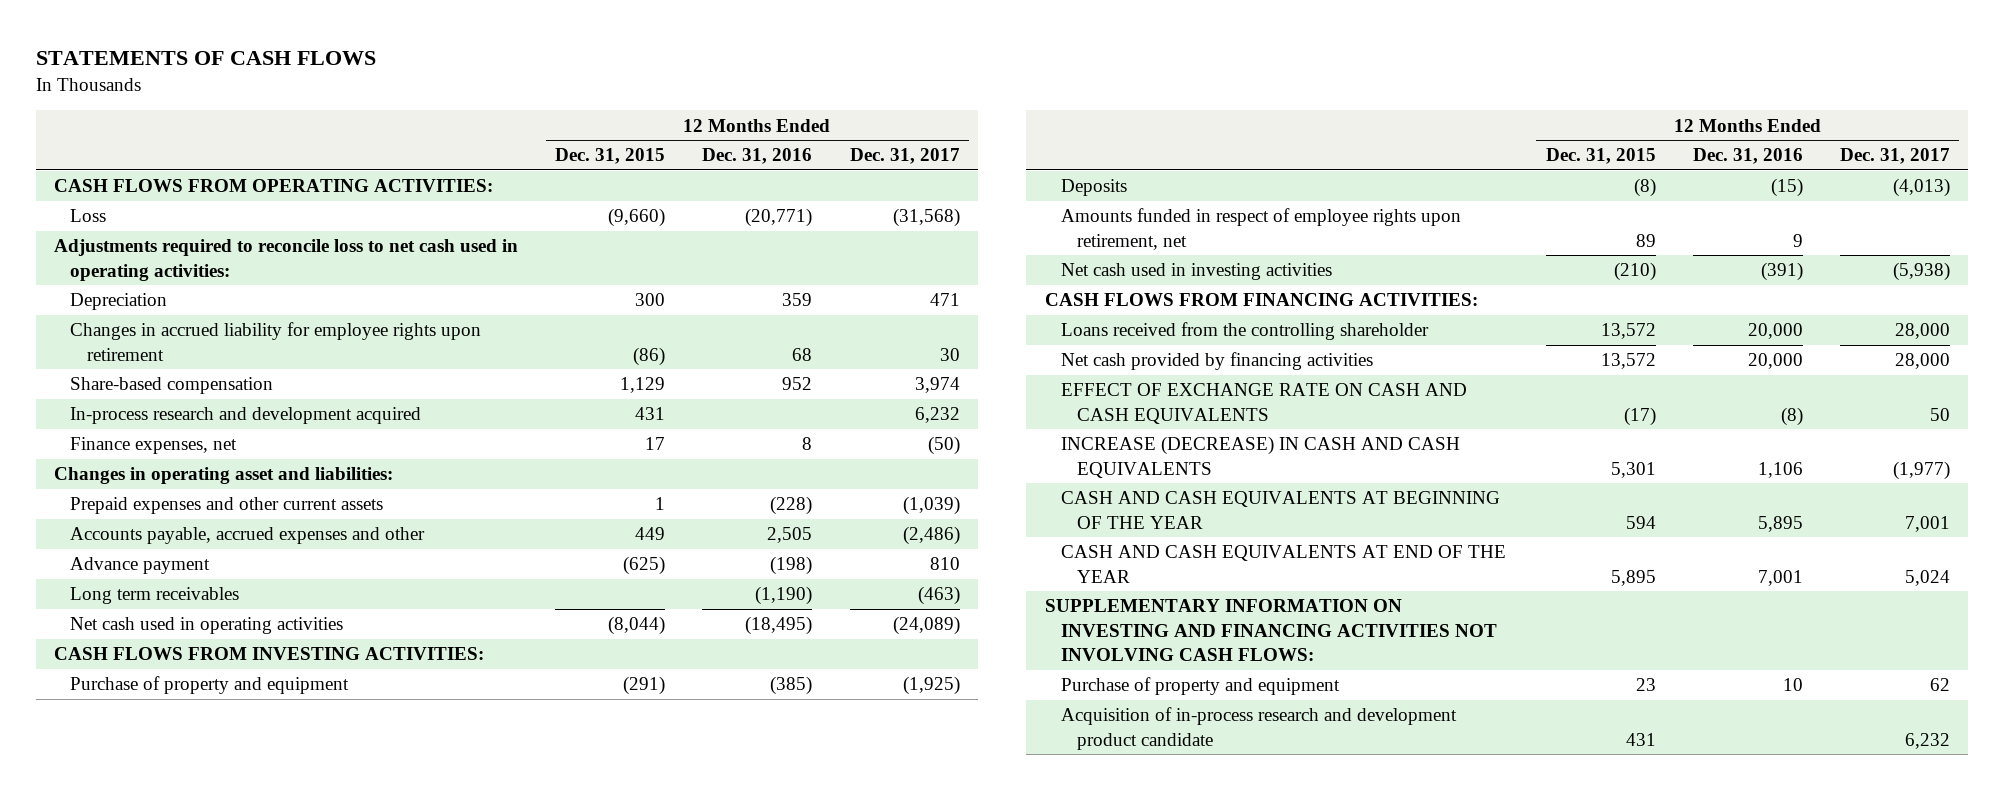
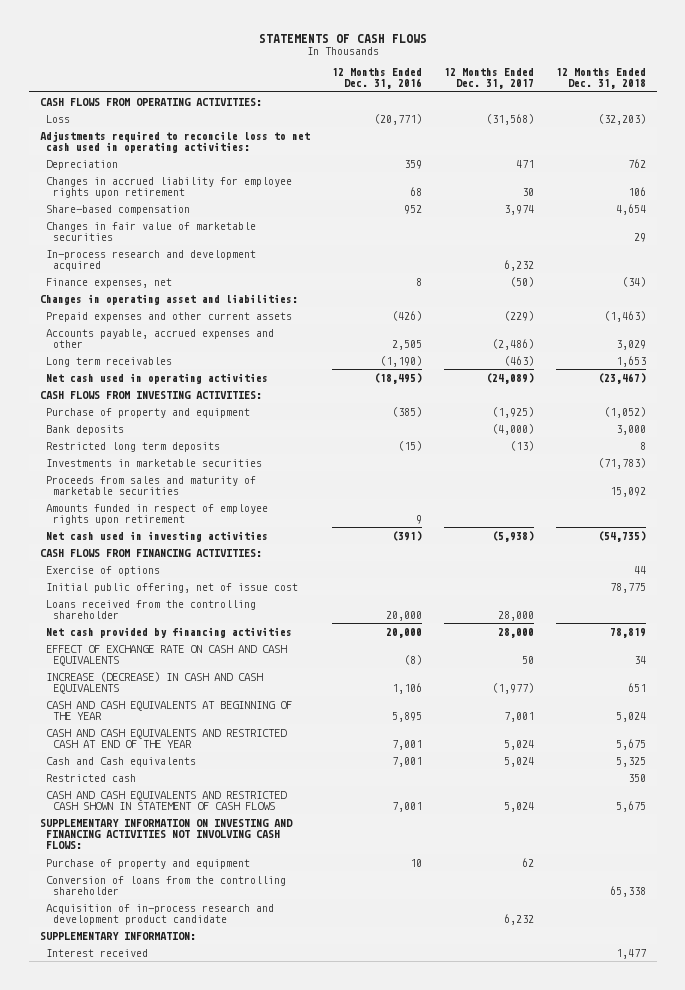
- | 12 Months Ended Dec. 31, 2015 | 12 Months Ended Dec. 31, 2016 | 12 Months Ended Dec. 31, 2017
+ | 12 Months Ended Dec. 31, 2016 | 12 Months Ended Dec. 31, 2017 | 12 Months Ended Dec. 31, 2018
+ Changes in fair value of marketable securities | | | 29
- Prepaid expenses and other current assets | 1 | (228) | (1,039)
+ Prepaid expenses and other current assets | (426) | (229) | (1,463)
- Advance payment | (625) | (198) | 810
- Deposits | (8) | (15) | (4,013)
- Amounts funded in respect of employee rights upon retirement, net | 89 | 9 |
+ Bank deposits | | (4,000) | 3,000
+ Restricted long term deposits | (15) | (13) | 8
+ Investments in marketable securities | | | (71,783)
+ Proceeds from sales and maturity of marketable securities | | | 15,092
+ Amounts funded in respect of employee rights upon retirement | 9 | |
+ Exercise of options | | | 44
+ Initial public offering, net of issue cost | | | 78,775
- CASH AND CASH EQUIVALENTS AT END OF THE YEAR | 5,895 | 7,001 | 5,024
+ CASH AND CASH EQUIVALENTS AND RESTRICTED CASH AT END OF THE YEAR | 7,001 | 5,024 | 5,675
+ Cash and Cash equivalents | 7,001 | 5,024 | 5,325
+ Restricted cash | | | 350
+ CASH AND CASH EQUIVALENTS AND RESTRICTED CASH SHOWN IN STATEMENT OF CASH FLOWS | 7,001 | 5,024 | 5,675
+ Conversion of loans from the controlling shareholder | | | 65,338
+ SUPPLEMENTARY INFORMATION:
+ Interest received | | | 1,477

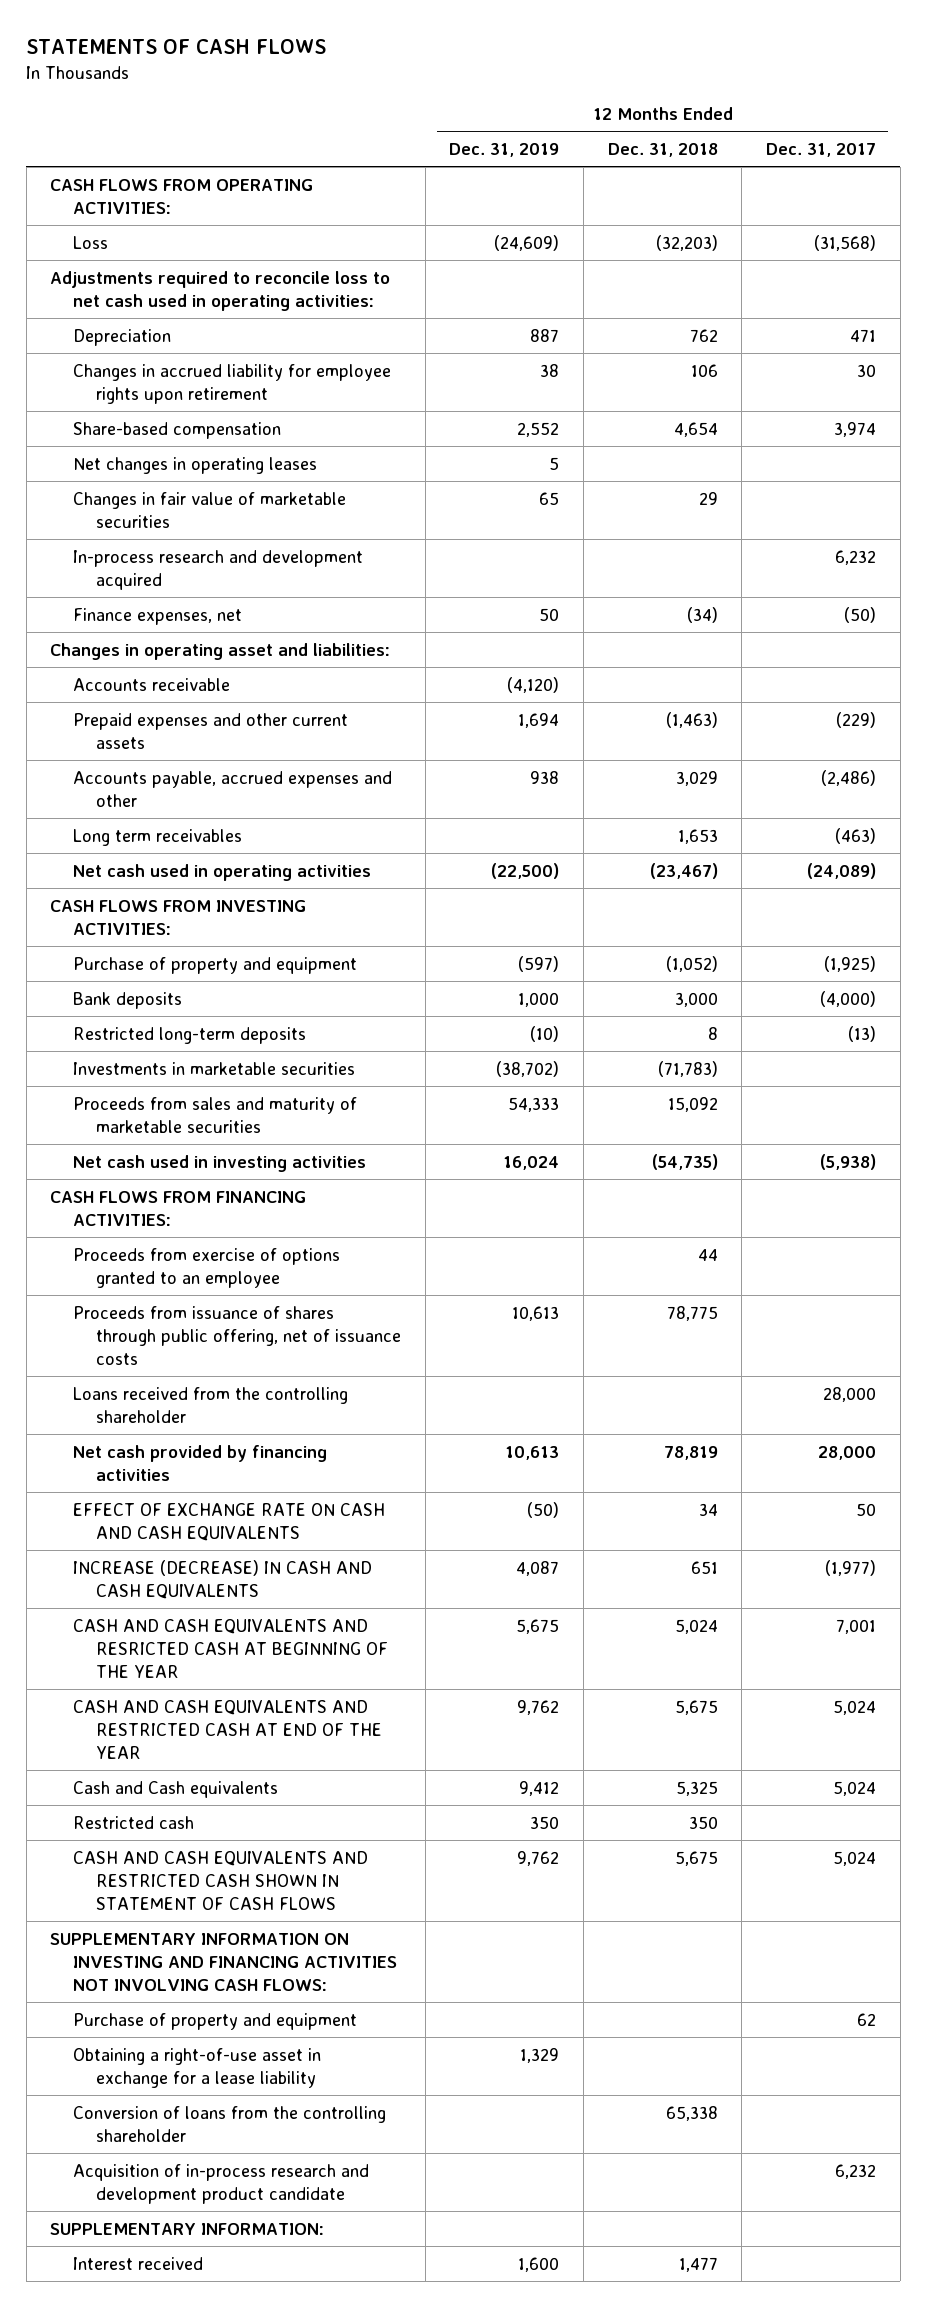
- | 12 Months Ended Dec. 31, 2016 | 12 Months Ended Dec. 31, 2017 | 12 Months Ended Dec. 31, 2018
+ | 12 Months Ended Dec. 31, 2019 | 12 Months Ended Dec. 31, 2018 | 12 Months Ended Dec. 31, 2017
+ Net changes in operating leases | 5 | |
+ Accounts receivable | (4,120) | |
- Restricted long term deposits | (15) | (13) | 8
+ Restricted long-term deposits | (10) | 8 | (13)
- Amounts funded in respect of employee rights upon retirement | 9 | |
- Exercise of options | | | 44
- Initial public offering, net of issue cost | | | 78,775
+ Proceeds from exercise of options granted to an employee | | 44 |
+ Proceeds from issuance of shares through public offering, net of issuance costs | 10,613 | 78,775 |
- CASH AND CASH EQUIVALENTS AT BEGINNING OF THE YEAR | 5,895 | 7,001 | 5,024
+ CASH AND CASH EQUIVALENTS AND RESRICTED CASH AT BEGINNING OF THE YEAR | 5,675 | 5,024 | 7,001
+ Obtaining a right-of-use asset in exchange for a lease liability | 1,329 | |

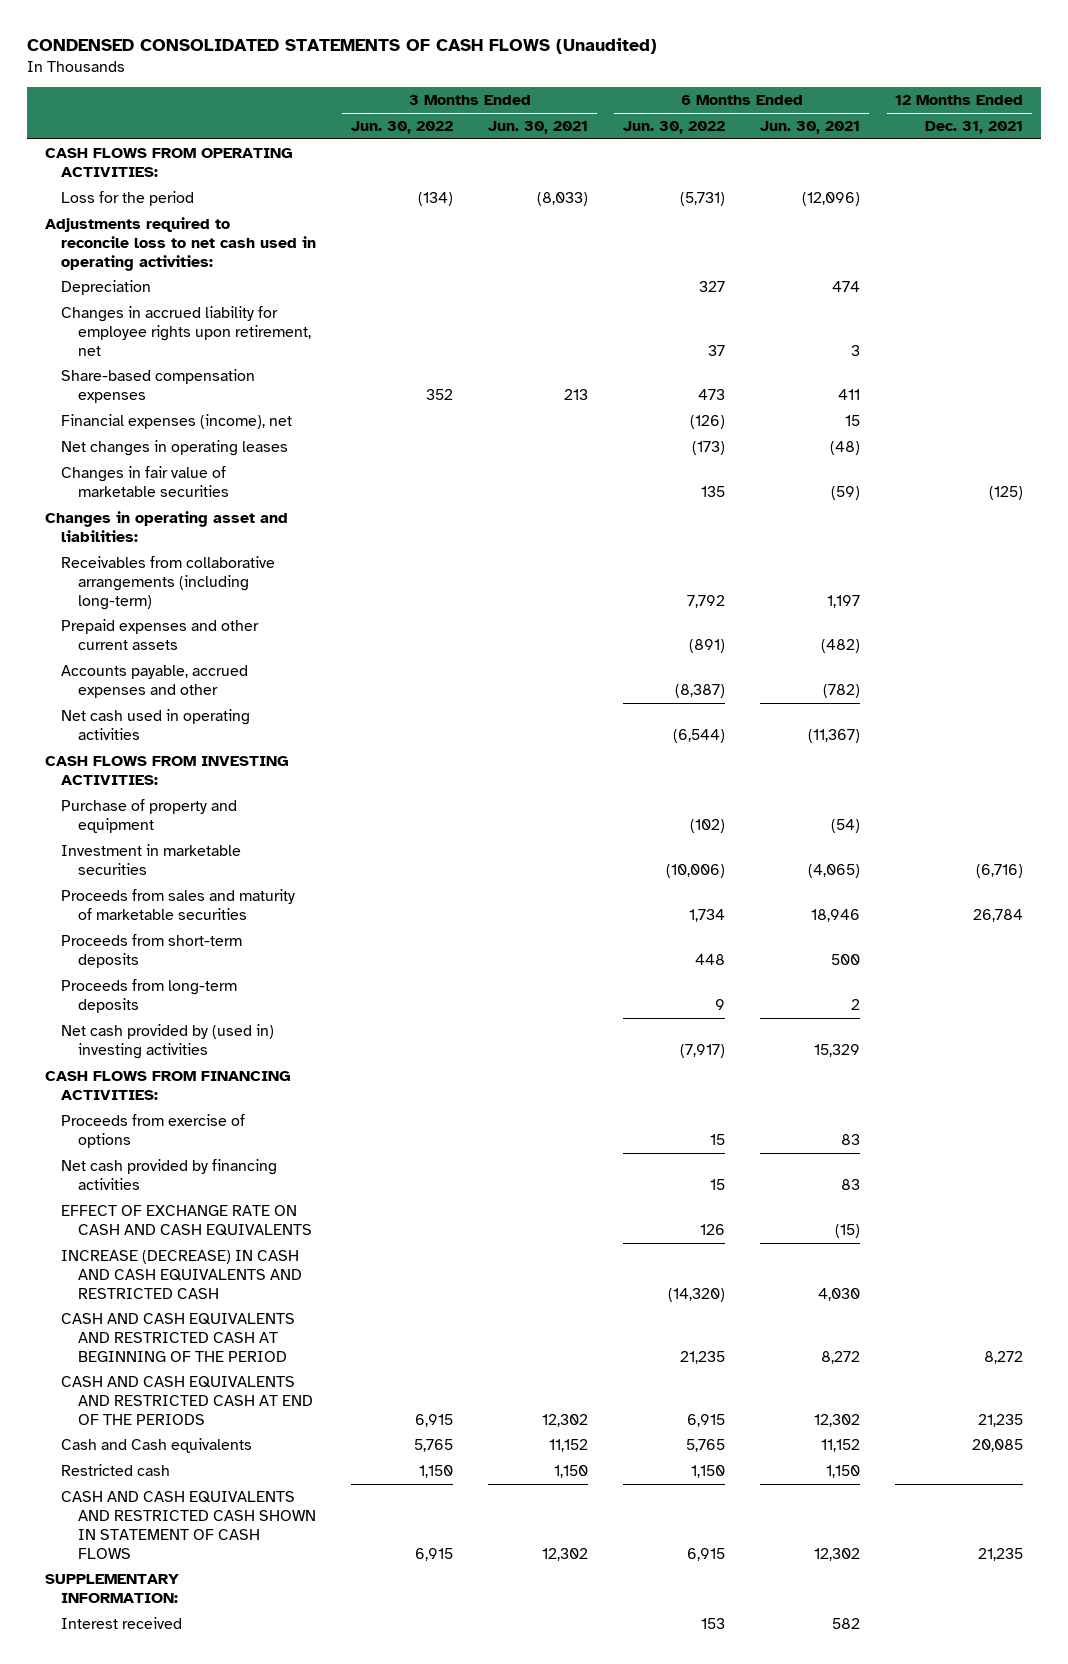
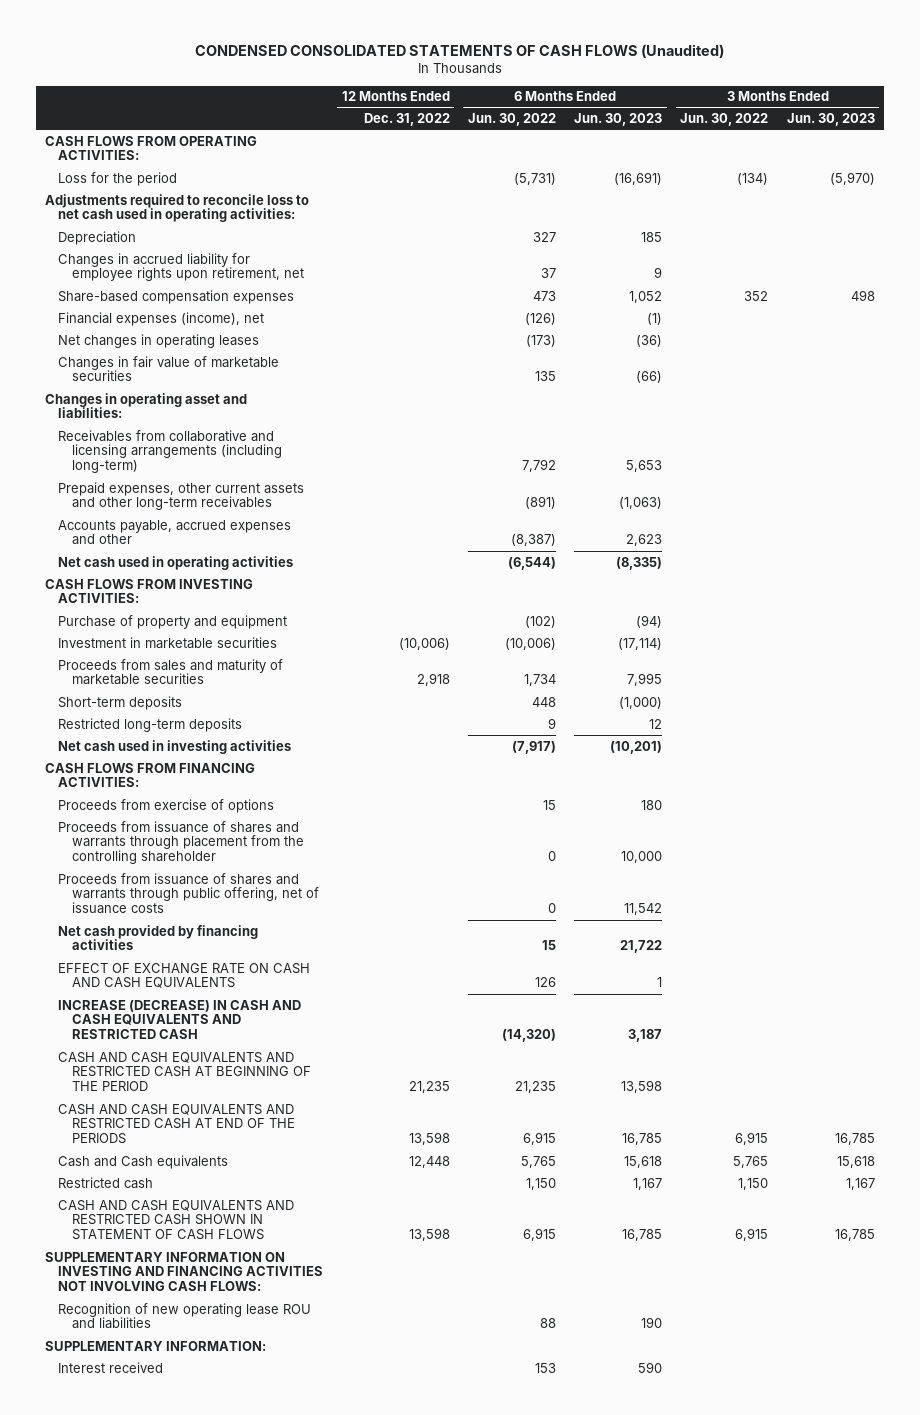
- | 3 Months Ended Jun. 30, 2022 | 3 Months Ended Jun. 30, 2021 | 6 Months Ended Jun. 30, 2022 | 6 Months Ended Jun. 30, 2021 | 12 Months Ended Dec. 31, 2021
+ | 12 Months Ended Dec. 31, 2022 | 6 Months Ended Jun. 30, 2022 | 6 Months Ended Jun. 30, 2023 | 3 Months Ended Jun. 30, 2022 | 3 Months Ended Jun. 30, 2023
- Receivables from collaborative arrangements (including long-term) | | | 7,792 | 1,197 |
- Prepaid expenses and other current assets | | | (891) | (482) |
+ Receivables from collaborative and licensing arrangements (including long-term) | | 7,792 | 5,653 | |
+ Prepaid expenses, other current assets and other long-term receivables | | (891) | (1,063) | |
- Proceeds from short-term deposits | | | 448 | 500 |
- Proceeds from long-term deposits | | | 9 | 2 |
- Net cash provided by (used in) investing activities | | | (7,917) | 15,329 |
+ Short-term deposits | | 448 | (1,000) | |
+ Restricted long-term deposits | | 9 | 12 | |
+ Net cash used in investing activities | | (7,917) | (10,201) | |
+ Proceeds from issuance of shares and warrants through placement from the controlling shareholder | | 0 | 10,000 | |
+ Proceeds from issuance of shares and warrants through public offering, net of issuance costs | | 0 | 11,542 | |
+ SUPPLEMENTARY INFORMATION ON INVESTING AND FINANCING ACTIVITIES NOT INVOLVING CASH FLOWS:
+ Recognition of new operating lease ROU and liabilities | | 88 | 190 | |

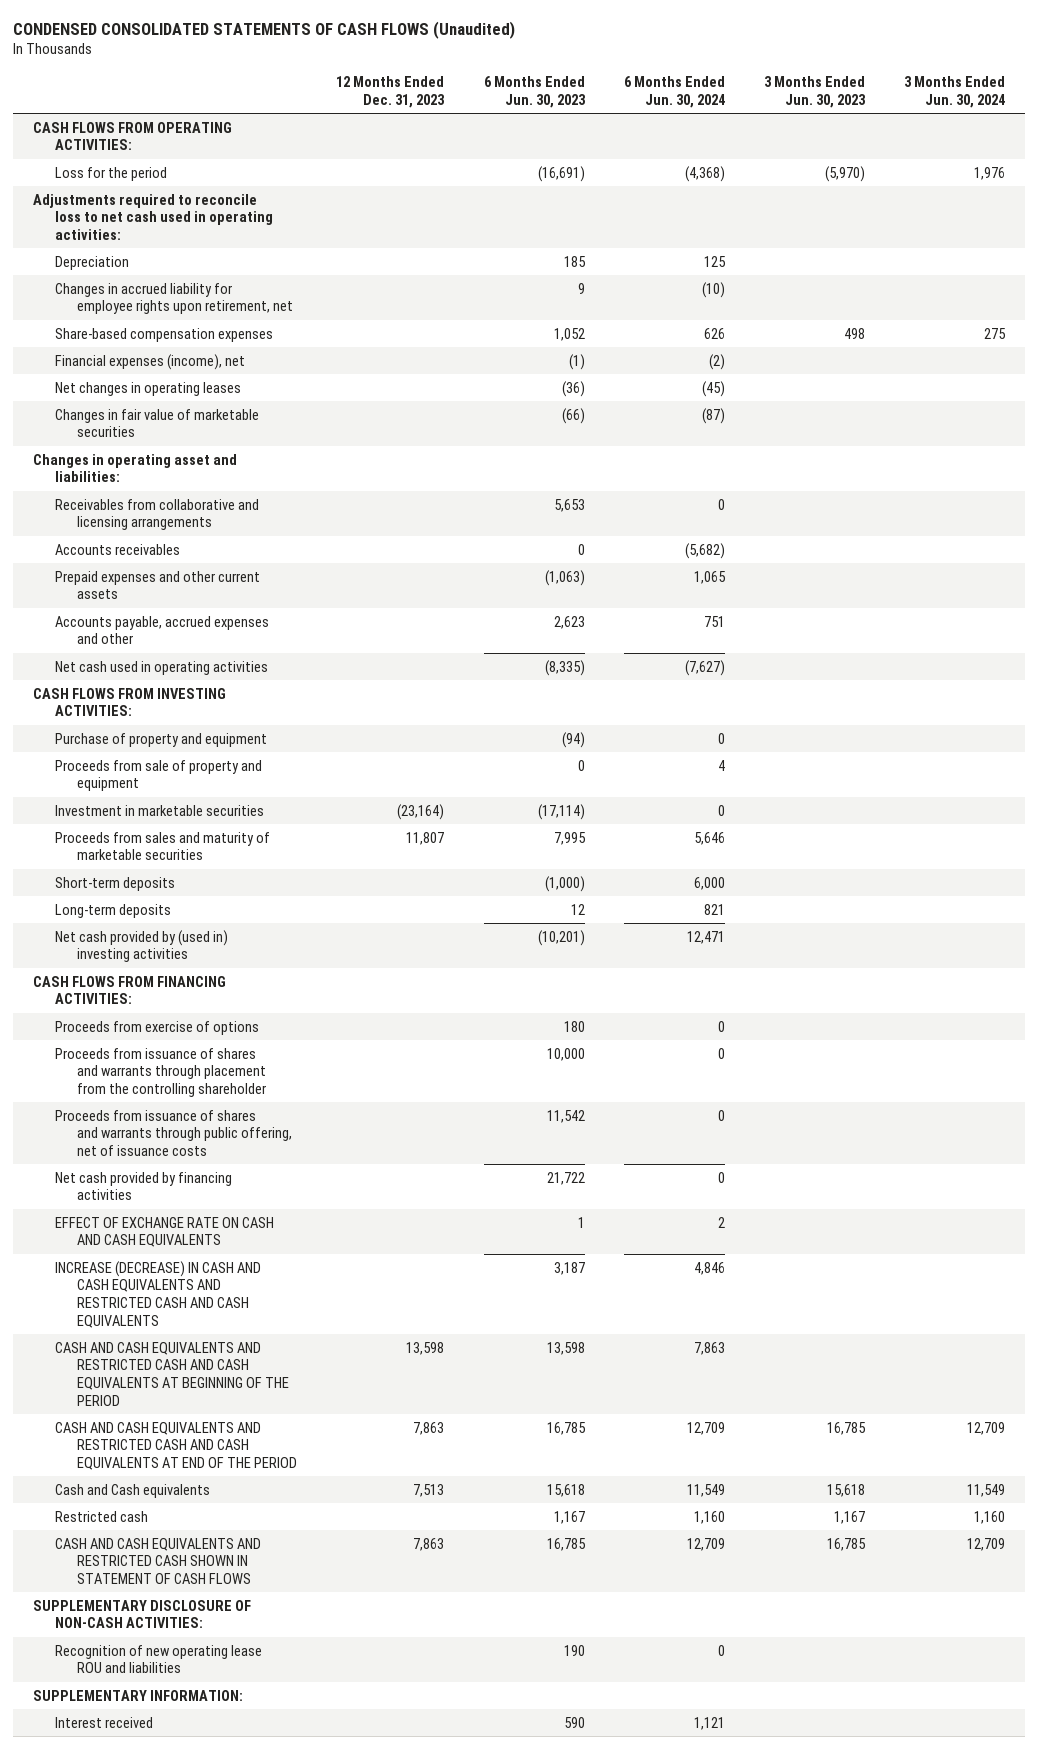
- | 12 Months Ended Dec. 31, 2022 | 6 Months Ended Jun. 30, 2022 | 6 Months Ended Jun. 30, 2023 | 3 Months Ended Jun. 30, 2022 | 3 Months Ended Jun. 30, 2023
+ | 12 Months Ended Dec. 31, 2023 | 6 Months Ended Jun. 30, 2023 | 6 Months Ended Jun. 30, 2024 | 3 Months Ended Jun. 30, 2023 | 3 Months Ended Jun. 30, 2024
- Receivables from collaborative and licensing arrangements (including long-term) | | 7,792 | 5,653 | |
- Prepaid expenses, other current assets and other long-term receivables | | (891) | (1,063) | |
+ Receivables from collaborative and licensing arrangements | | 5,653 | 0 | |
+ Accounts receivables | | 0 | (5,682) | |
+ Prepaid expenses and other current assets | | (1,063) | 1,065 | |
+ Proceeds from sale of property and equipment | | 0 | 4 | |
- Restricted long-term deposits | | 9 | 12 | |
- Net cash used in investing activities | | (7,917) | (10,201) | |
+ Long-term deposits | | 12 | 821 | |
+ Net cash provided by (used in) investing activities | | (10,201) | 12,471 | |
- INCREASE (DECREASE) IN CASH AND CASH EQUIVALENTS AND RESTRICTED CASH | | (14,320) | 3,187 | |
- CASH AND CASH EQUIVALENTS AND RESTRICTED CASH AT BEGINNING OF THE PERIOD | 21,235 | 21,235 | 13,598 | |
- CASH AND CASH EQUIVALENTS AND RESTRICTED CASH AT END OF THE PERIODS | 13,598 | 6,915 | 16,785 | 6,915 | 16,785
+ INCREASE (DECREASE) IN CASH AND CASH EQUIVALENTS AND RESTRICTED CASH AND CASH EQUIVALENTS | | 3,187 | 4,846 | |
+ CASH AND CASH EQUIVALENTS AND RESTRICTED CASH AND CASH EQUIVALENTS AT BEGINNING OF THE PERIOD | 13,598 | 13,598 | 7,863 | |
+ CASH AND CASH EQUIVALENTS AND RESTRICTED CASH AND CASH EQUIVALENTS AT END OF THE PERIOD | 7,863 | 16,785 | 12,709 | 16,785 | 12,709
- SUPPLEMENTARY INFORMATION ON INVESTING AND FINANCING ACTIVITIES NOT INVOLVING CASH FLOWS:
+ SUPPLEMENTARY DISCLOSURE OF NON-CASH ACTIVITIES:

